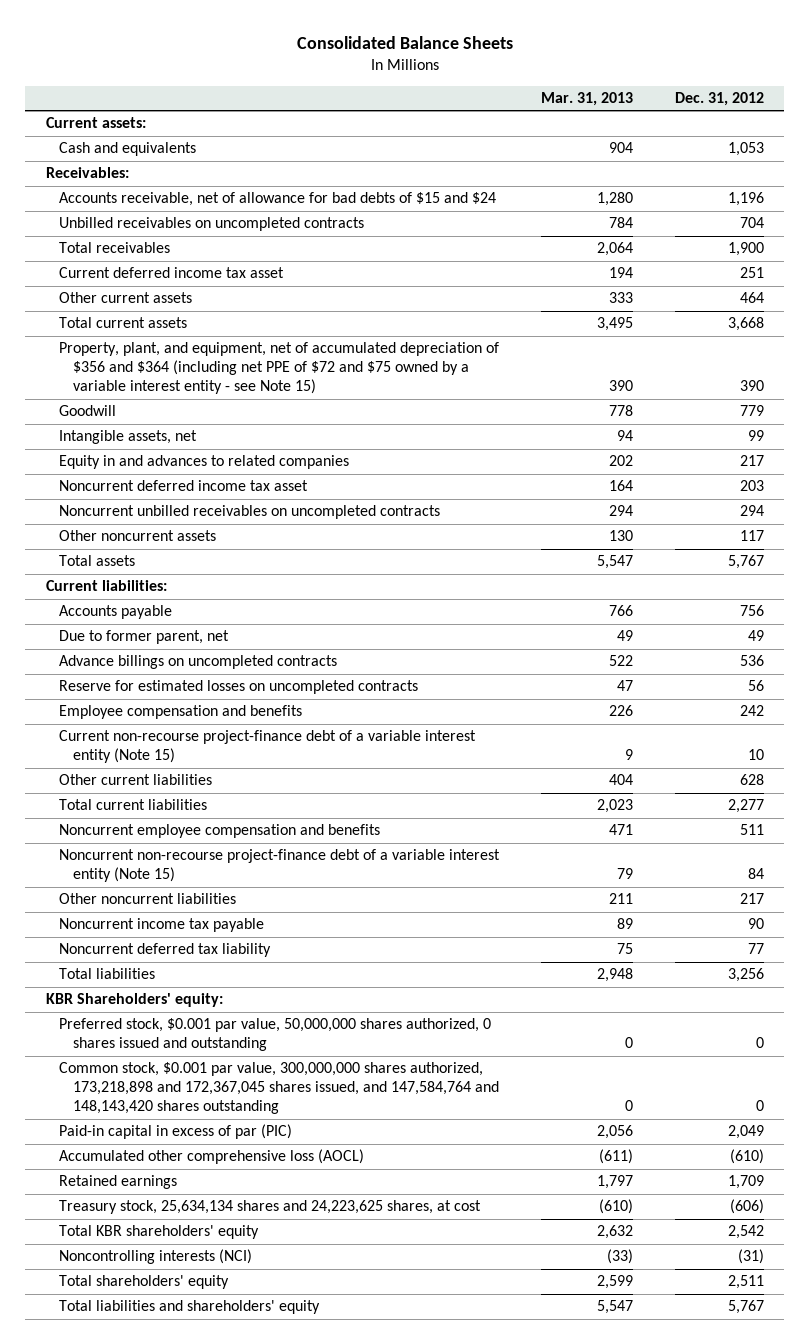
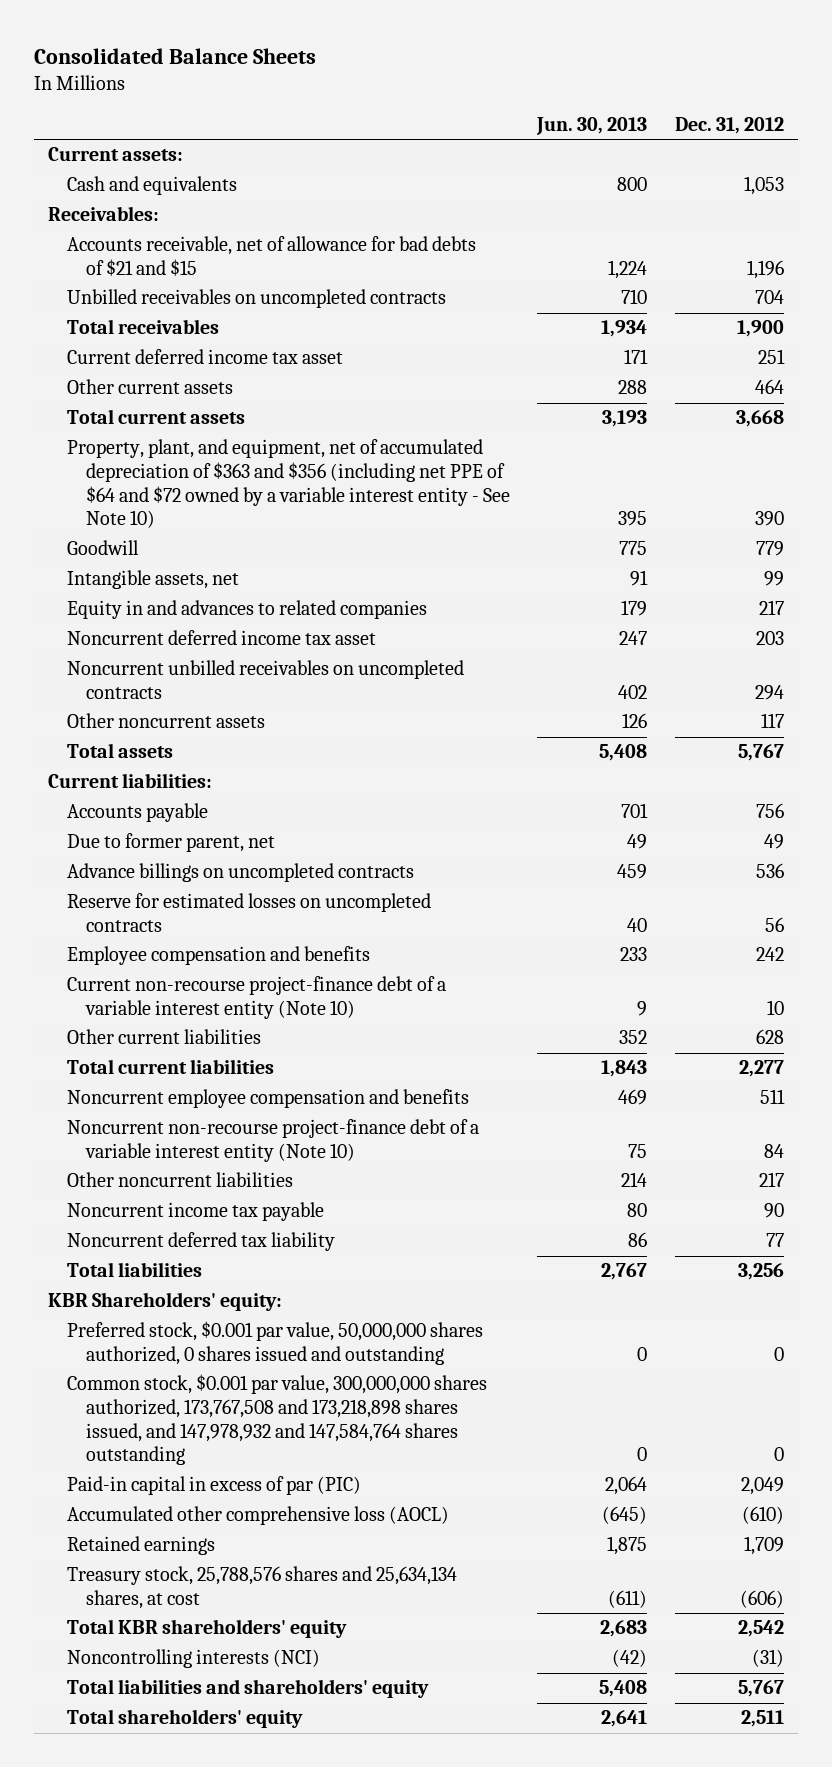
- | Mar. 31, 2013 | Dec. 31, 2012
+ | Jun. 30, 2013 | Dec. 31, 2012
- Accounts receivable, net of allowance for bad debts of $15 and $24 | 1,280 | 1,196
+ Accounts receivable, net of allowance for bad debts of $21 and $15 | 1,224 | 1,196
- Property, plant, and equipment, net of accumulated depreciation of $356 and $364 (including net PPE of $72 and $75 owned by a variable interest entity - see Note 15) | 390 | 390
+ Property, plant, and equipment, net of accumulated depreciation of $363 and $356 (including net PPE of $64 and $72 owned by a variable interest entity - See Note 10) | 395 | 390
- Current non-recourse project-finance debt of a variable interest entity (Note 15) | 9 | 10
+ Current non-recourse project-finance debt of a variable interest entity (Note 10) | 9 | 10
- Noncurrent non-recourse project-finance debt of a variable interest entity (Note 15) | 79 | 84
+ Noncurrent non-recourse project-finance debt of a variable interest entity (Note 10) | 75 | 84
- Common stock, $0.001 par value, 300,000,000 shares authorized, 173,218,898 and 172,367,045 shares issued, and 147,584,764 and 148,143,420 shares outstanding | 0 | 0
+ Common stock, $0.001 par value, 300,000,000 shares authorized, 173,767,508 and 173,218,898 shares issued, and 147,978,932 and 147,584,764 shares outstanding | 0 | 0
- Treasury stock, 25,634,134 shares and 24,223,625 shares, at cost | (610) | (606)
+ Treasury stock, 25,788,576 shares and 25,634,134 shares, at cost | (611) | (606)
moved down: Total shareholders' equity | 2,641 | 2,511

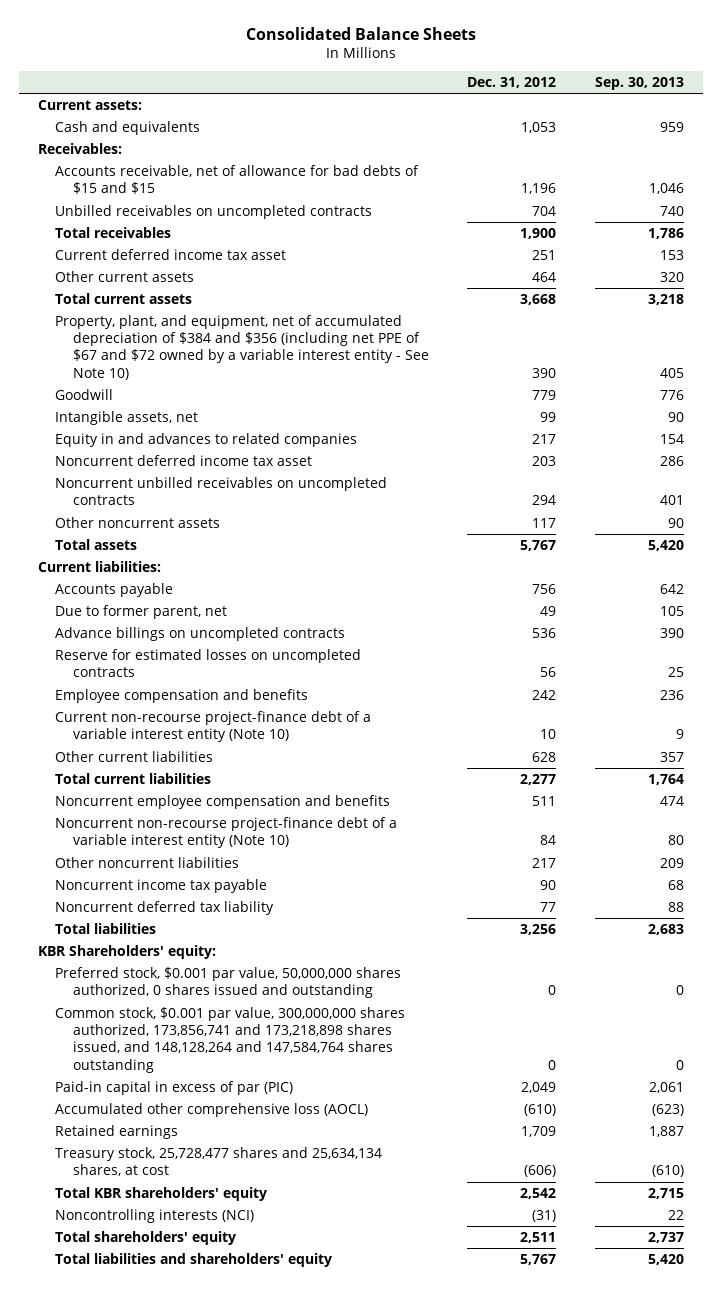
- | Jun. 30, 2013 | Dec. 31, 2012
+ | Dec. 31, 2012 | Sep. 30, 2013
- Accounts receivable, net of allowance for bad debts of $21 and $15 | 1,224 | 1,196
+ Accounts receivable, net of allowance for bad debts of $15 and $15 | 1,196 | 1,046
- Property, plant, and equipment, net of accumulated depreciation of $363 and $356 (including net PPE of $64 and $72 owned by a variable interest entity - See Note 10) | 395 | 390
+ Property, plant, and equipment, net of accumulated depreciation of $384 and $356 (including net PPE of $67 and $72 owned by a variable interest entity - See Note 10) | 390 | 405
- Common stock, $0.001 par value, 300,000,000 shares authorized, 173,767,508 and 173,218,898 shares issued, and 147,978,932 and 147,584,764 shares outstanding | 0 | 0
+ Common stock, $0.001 par value, 300,000,000 shares authorized, 173,856,741 and 173,218,898 shares issued, and 148,128,264 and 147,584,764 shares outstanding | 0 | 0
- Treasury stock, 25,788,576 shares and 25,634,134 shares, at cost | (611) | (606)
+ Treasury stock, 25,728,477 shares and 25,634,134 shares, at cost | (606) | (610)
moved down: Total liabilities and shareholders' equity | 5,767 | 5,420

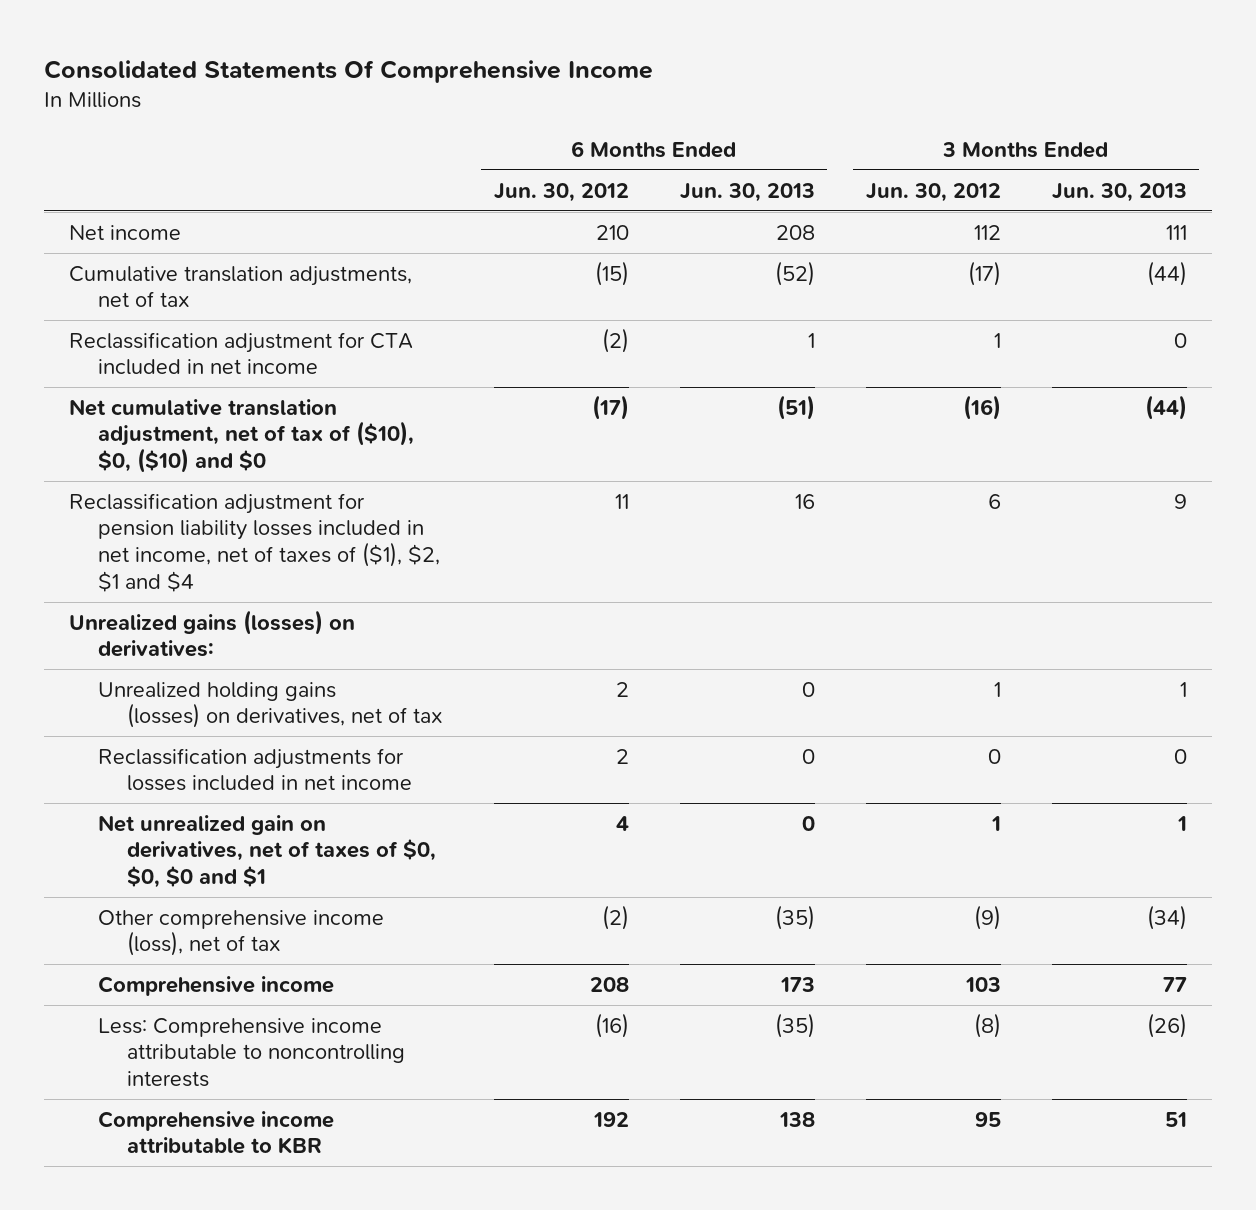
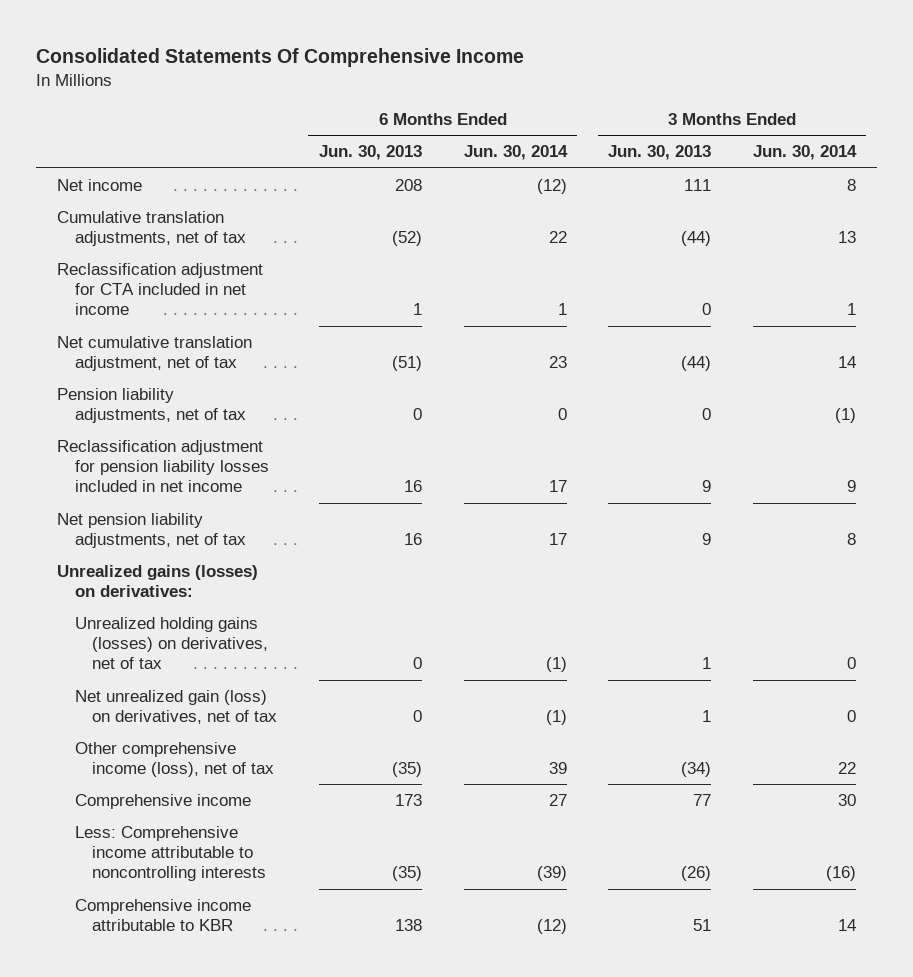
- | 6 Months Ended Jun. 30, 2012 | 6 Months Ended Jun. 30, 2013 | 3 Months Ended Jun. 30, 2012 | 3 Months Ended Jun. 30, 2013
+ | 6 Months Ended Jun. 30, 2013 | 6 Months Ended Jun. 30, 2014 | 3 Months Ended Jun. 30, 2013 | 3 Months Ended Jun. 30, 2014
- Net cumulative translation adjustment, net of tax of ($10), $0, ($10) and $0 | (17) | (51) | (16) | (44)
- Reclassification adjustment for pension liability losses included in net income, net of taxes of ($1), $2, $1 and $4 | 11 | 16 | 6 | 9
+ Net cumulative translation adjustment, net of tax | (51) | 23 | (44) | 14
+ Pension liability adjustments, net of tax | 0 | 0 | 0 | (1)
+ Reclassification adjustment for pension liability losses included in net income | 16 | 17 | 9 | 9
+ Net pension liability adjustments, net of tax | 16 | 17 | 9 | 8
- Reclassification adjustments for losses included in net income | 2 | 0 | 0 | 0
- Net unrealized gain on derivatives, net of taxes of $0, $0, $0 and $1 | 4 | 0 | 1 | 1
+ Net unrealized gain (loss) on derivatives, net of tax | 0 | (1) | 1 | 0

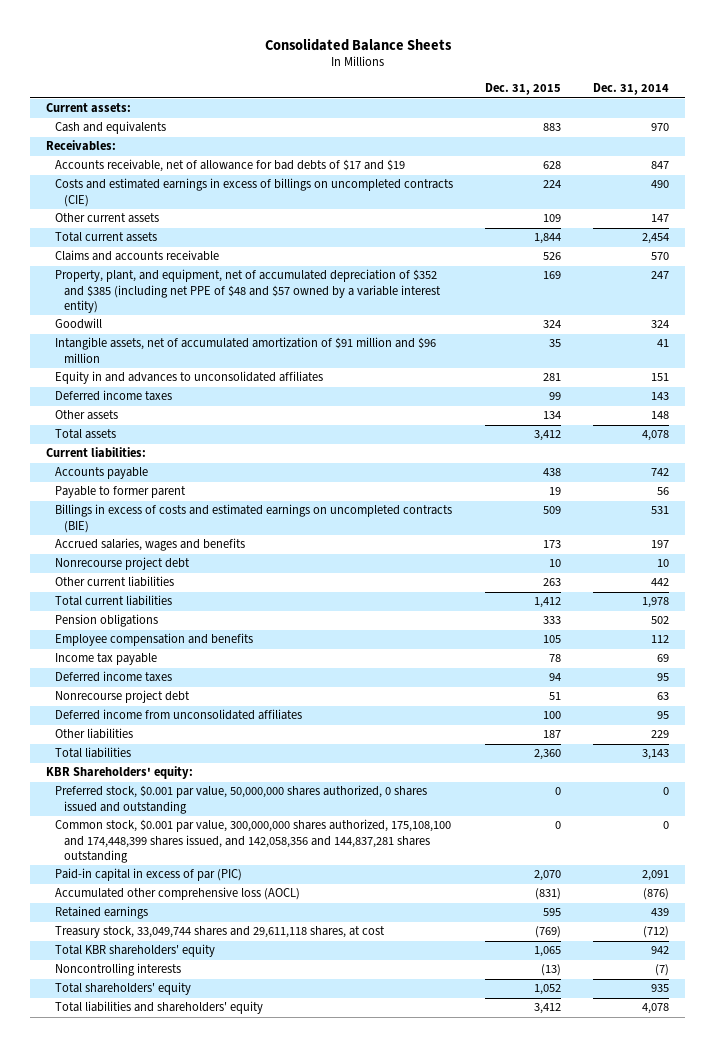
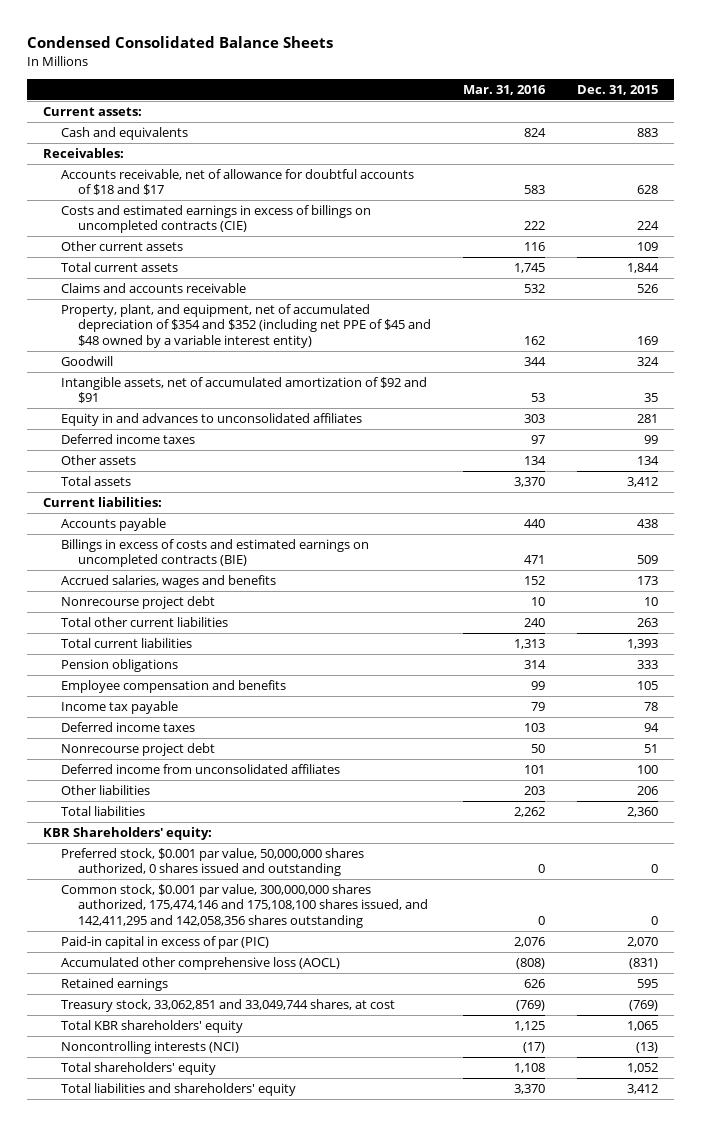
- Consolidated Balance Sheets
+ Condensed Consolidated Balance Sheets
- | Dec. 31, 2015 | Dec. 31, 2014
+ | Mar. 31, 2016 | Dec. 31, 2015
- Accounts receivable, net of allowance for bad debts of $17 and $19 | 628 | 847
+ Accounts receivable, net of allowance for doubtful accounts of $18 and $17 | 583 | 628
- Property, plant, and equipment, net of accumulated depreciation of $352 and $385 (including net PPE of $48 and $57 owned by a variable interest entity) | 169 | 247
+ Property, plant, and equipment, net of accumulated depreciation of $354 and $352 (including net PPE of $45 and $48 owned by a variable interest entity) | 162 | 169
- Intangible assets, net of accumulated amortization of $91 million and $96 million | 35 | 41
+ Intangible assets, net of accumulated amortization of $92 and $91 | 53 | 35
- Payable to former parent | 19 | 56
- Other current liabilities | 263 | 442
- Total current liabilities | 1,412 | 1,978
+ Total other current liabilities | 240 | 263
+ Total current liabilities | 1,313 | 1,393
- Other liabilities | 187 | 229
+ Other liabilities | 203 | 206
- Common stock, $0.001 par value, 300,000,000 shares authorized, 175,108,100 and 174,448,399 shares issued, and 142,058,356 and 144,837,281 shares outstanding | 0 | 0
+ Common stock, $0.001 par value, 300,000,000 shares authorized, 175,474,146 and 175,108,100 shares issued, and 142,411,295 and 142,058,356 shares outstanding | 0 | 0
- Treasury stock, 33,049,744 shares and 29,611,118 shares, at cost | (769) | (712)
+ Treasury stock, 33,062,851 and 33,049,744 shares, at cost | (769) | (769)
- Noncontrolling interests | (13) | (7)
+ Noncontrolling interests (NCI) | (17) | (13)

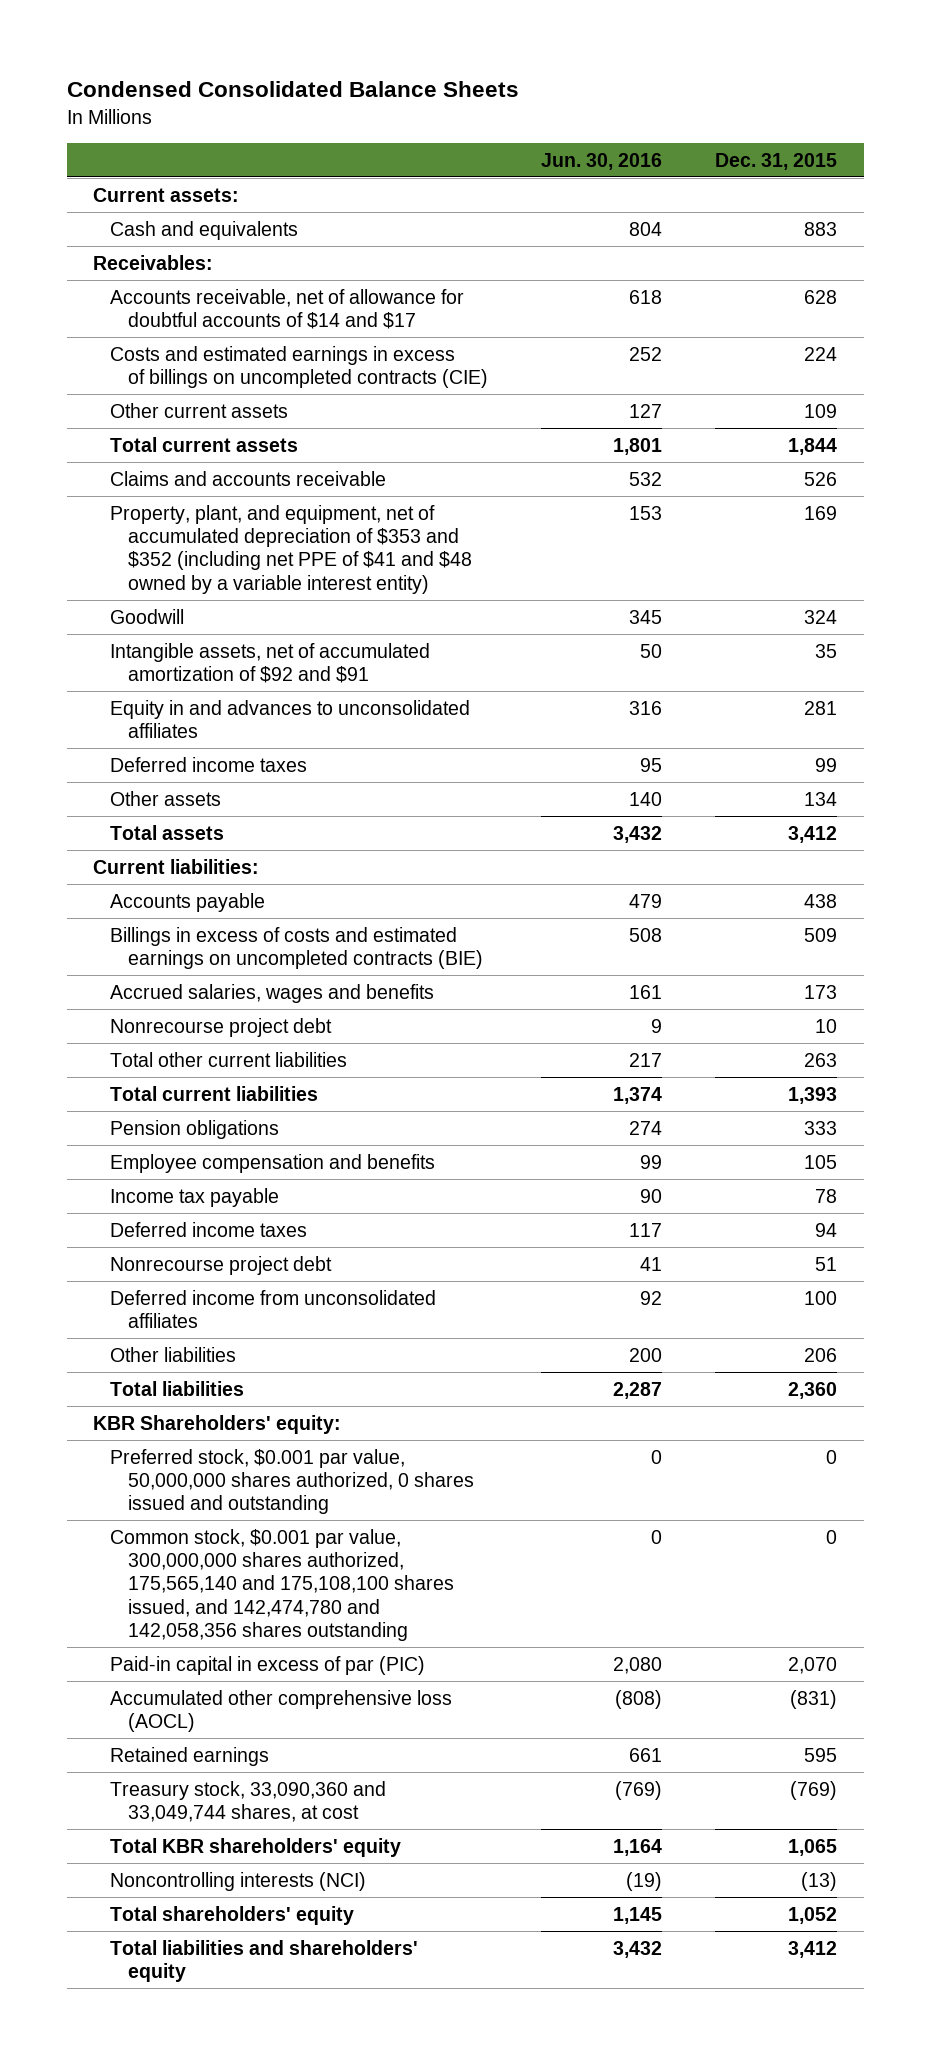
- | Mar. 31, 2016 | Dec. 31, 2015
+ | Jun. 30, 2016 | Dec. 31, 2015
- Accounts receivable, net of allowance for doubtful accounts of $18 and $17 | 583 | 628
+ Accounts receivable, net of allowance for doubtful accounts of $14 and $17 | 618 | 628
- Property, plant, and equipment, net of accumulated depreciation of $354 and $352 (including net PPE of $45 and $48 owned by a variable interest entity) | 162 | 169
+ Property, plant, and equipment, net of accumulated depreciation of $353 and $352 (including net PPE of $41 and $48 owned by a variable interest entity) | 153 | 169
- Common stock, $0.001 par value, 300,000,000 shares authorized, 175,474,146 and 175,108,100 shares issued, and 142,411,295 and 142,058,356 shares outstanding | 0 | 0
+ Common stock, $0.001 par value, 300,000,000 shares authorized, 175,565,140 and 175,108,100 shares issued, and 142,474,780 and 142,058,356 shares outstanding | 0 | 0
- Treasury stock, 33,062,851 and 33,049,744 shares, at cost | (769) | (769)
+ Treasury stock, 33,090,360 and 33,049,744 shares, at cost | (769) | (769)

